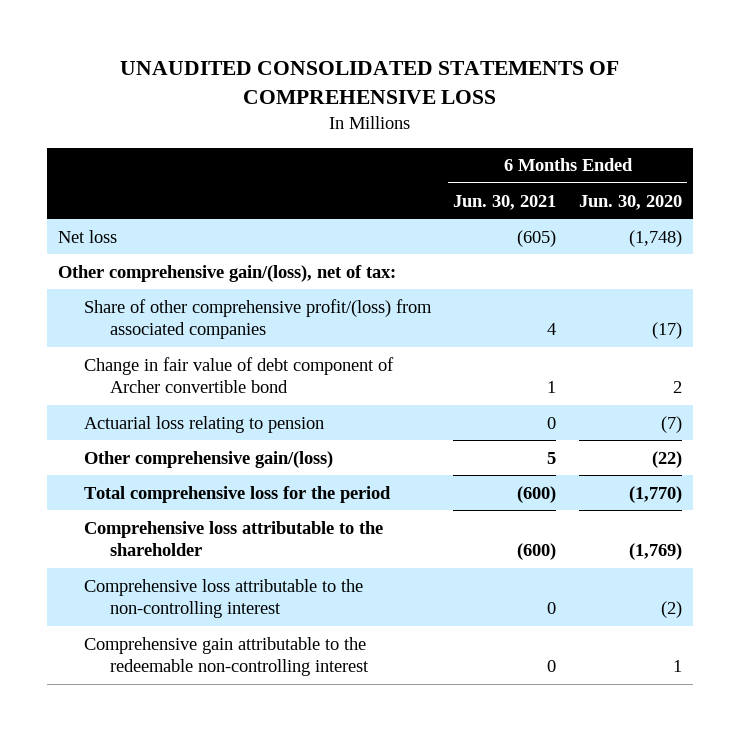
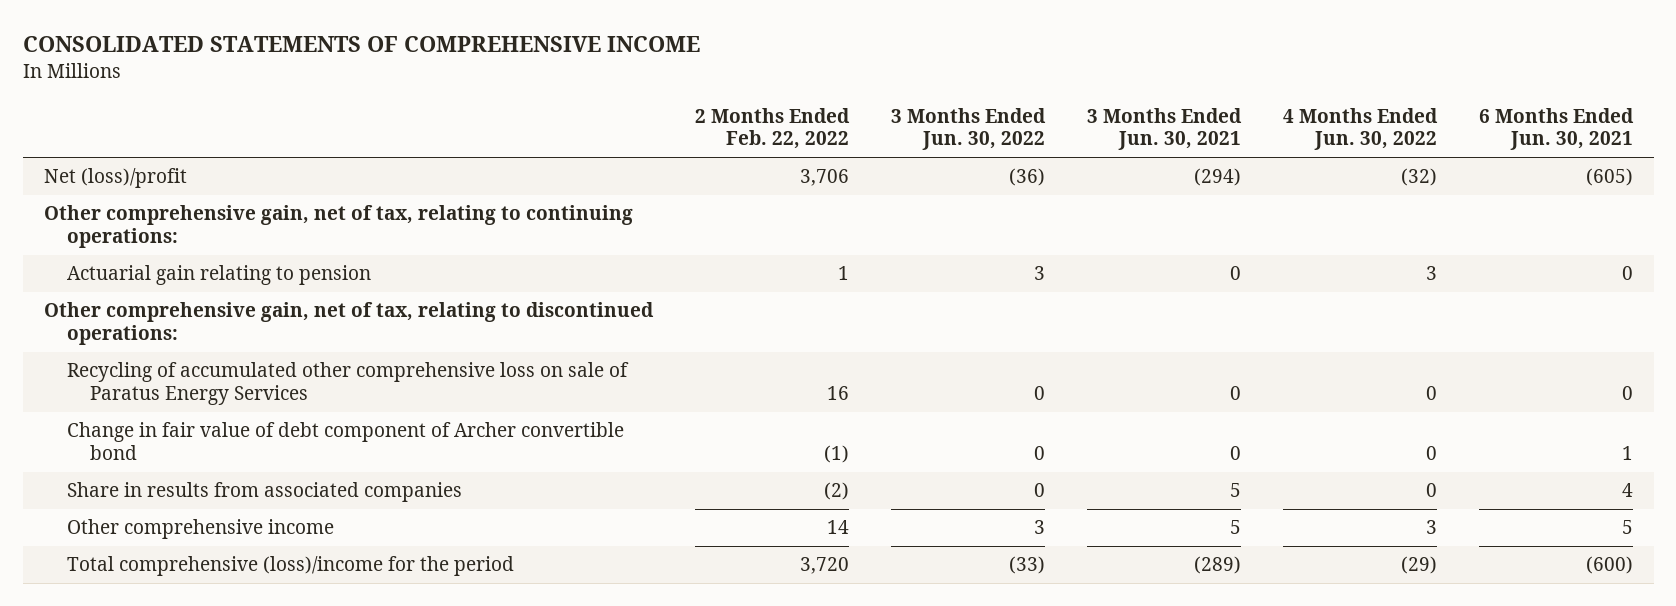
- UNAUDITED CONSOLIDATED STATEMENTS OF COMPREHENSIVE LOSS
+ CONSOLIDATED STATEMENTS OF COMPREHENSIVE INCOME
- | 6 Months Ended Jun. 30, 2021 | 6 Months Ended Jun. 30, 2020
+ | 2 Months Ended Feb. 22, 2022 | 3 Months Ended Jun. 30, 2022 | 3 Months Ended Jun. 30, 2021 | 4 Months Ended Jun. 30, 2022 | 6 Months Ended Jun. 30, 2021
- Net loss | (605) | (1,748)
- Other comprehensive gain/(loss), net of tax:
- Share of other comprehensive profit/(loss) from associated companies | 4 | (17)
+ Net (loss)/profit | 3,706 | (36) | (294) | (32) | (605)
+ Other comprehensive gain, net of tax, relating to continuing operations:
+ Actuarial gain relating to pension | 1 | 3 | 0 | 3 | 0
+ Other comprehensive gain, net of tax, relating to discontinued operations:
+ Recycling of accumulated other comprehensive loss on sale of Paratus Energy Services | 16 | 0 | 0 | 0 | 0
- Actuarial loss relating to pension | 0 | (7)
- Other comprehensive gain/(loss) | 5 | (22)
- Total comprehensive loss for the period | (600) | (1,770)
- Comprehensive loss attributable to the shareholder | (600) | (1,769)
- Comprehensive loss attributable to the non-controlling interest | 0 | (2)
- Comprehensive gain attributable to the redeemable non-controlling interest | 0 | 1
+ Share in results from associated companies | (2) | 0 | 5 | 0 | 4
+ Other comprehensive income | 14 | 3 | 5 | 3 | 5
+ Total comprehensive (loss)/income for the period | 3,720 | (33) | (289) | (29) | (600)

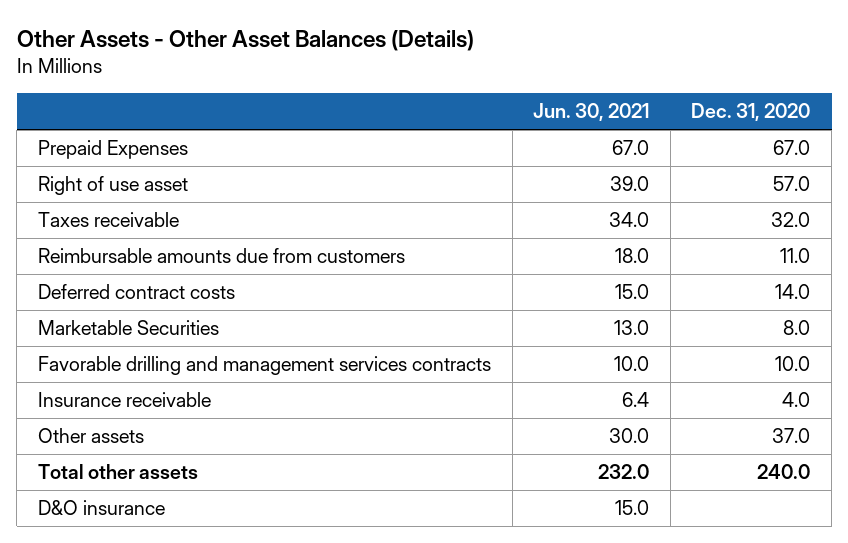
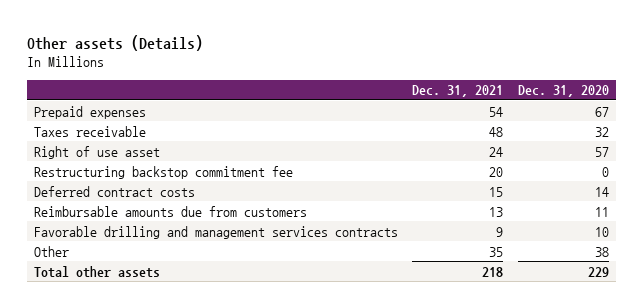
- Other Assets - Other Asset Balances (Details)
+ Other assets (Details)
- | Jun. 30, 2021 | Dec. 31, 2020
+ | Dec. 31, 2021 | Dec. 31, 2020
- Prepaid Expenses | 67.0 | 67.0
- Right of use asset | 39.0 | 57.0
- Taxes receivable | 34.0 | 32.0
- Reimbursable amounts due from customers | 18.0 | 11.0
- Deferred contract costs | 15.0 | 14.0
- Marketable Securities | 13.0 | 8.0
- Favorable drilling and management services contracts | 10.0 | 10.0
- Insurance receivable | 6.4 | 4.0
- Other assets | 30.0 | 37.0
- Total other assets | 232.0 | 240.0
- D&O insurance | 15.0 |
+ Prepaid expenses | 54 | 67
+ Taxes receivable | 48 | 32
+ Right of use asset | 24 | 57
+ Restructuring backstop commitment fee | 20 | 0
+ Deferred contract costs | 15 | 14
+ Reimbursable amounts due from customers | 13 | 11
+ Favorable drilling and management services contracts | 9 | 10
+ Other | 35 | 38
+ Total other assets | 218 | 229

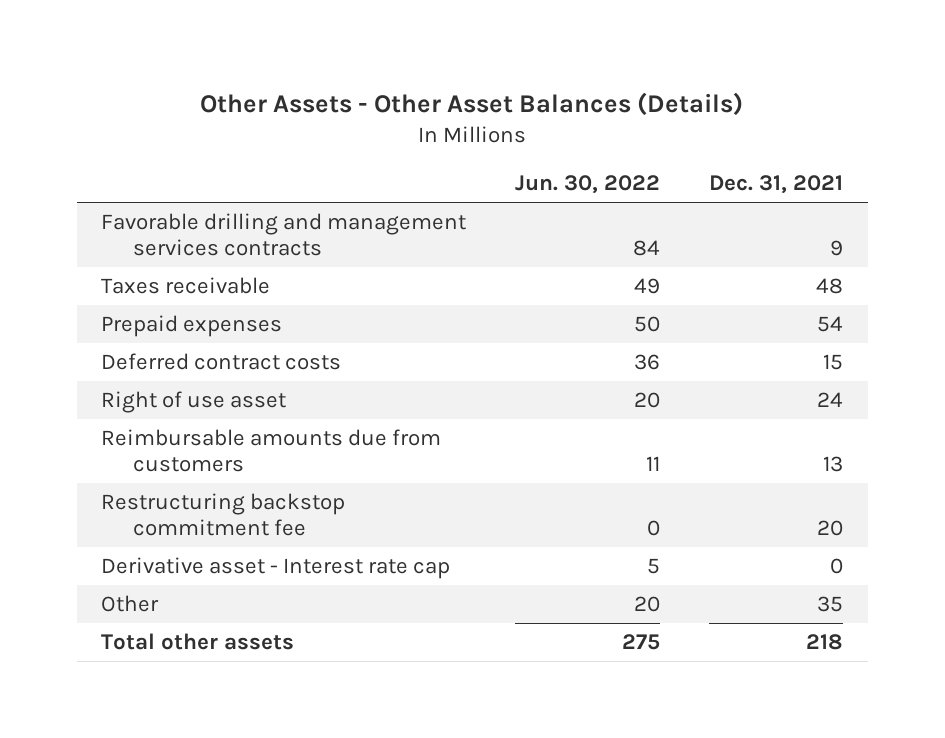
- Other assets (Details)
+ Other Assets - Other Asset Balances (Details)
- | Dec. 31, 2021 | Dec. 31, 2020
+ | Jun. 30, 2022 | Dec. 31, 2021
moved up: Favorable drilling and management services contracts | 84 | 9
moved down: Prepaid expenses | 50 | 54
moved down: Right of use asset | 20 | 24
moved down: Restructuring backstop commitment fee | 0 | 20
+ Derivative asset - Interest rate cap | 5 | 0

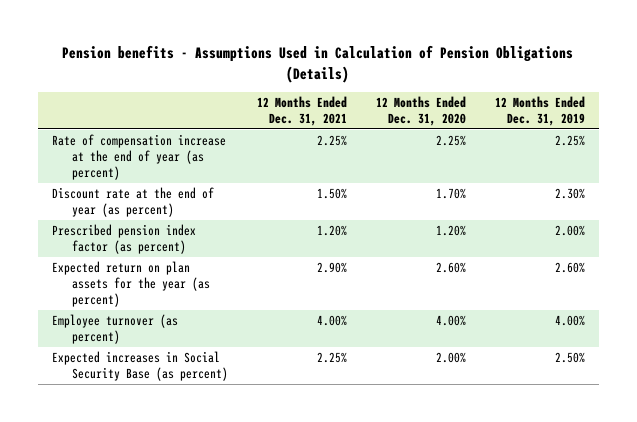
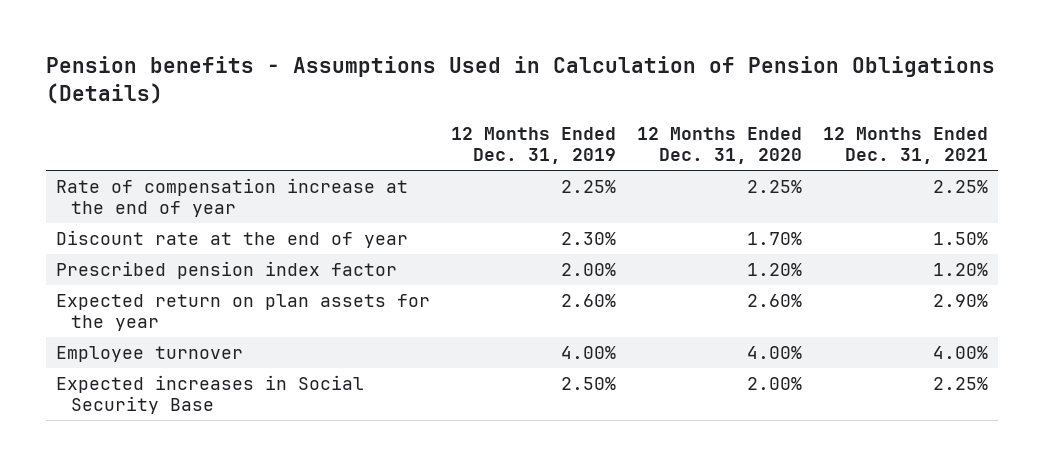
- | 12 Months Ended Dec. 31, 2021 | 12 Months Ended Dec. 31, 2020 | 12 Months Ended Dec. 31, 2019
+ | 12 Months Ended Dec. 31, 2019 | 12 Months Ended Dec. 31, 2020 | 12 Months Ended Dec. 31, 2021
- Rate of compensation increase at the end of year (as percent) | 2.25% | 2.25% | 2.25%
- Discount rate at the end of year (as percent) | 1.50% | 1.70% | 2.30%
- Prescribed pension index factor (as percent) | 1.20% | 1.20% | 2.00%
- Expected return on plan assets for the year (as percent) | 2.90% | 2.60% | 2.60%
- Employee turnover (as percent) | 4.00% | 4.00% | 4.00%
- Expected increases in Social Security Base (as percent) | 2.25% | 2.00% | 2.50%
+ Rate of compensation increase at the end of year | 2.25% | 2.25% | 2.25%
+ Discount rate at the end of year | 2.30% | 1.70% | 1.50%
+ Prescribed pension index factor | 2.00% | 1.20% | 1.20%
+ Expected return on plan assets for the year | 2.60% | 2.60% | 2.90%
+ Employee turnover | 4.00% | 4.00% | 4.00%
+ Expected increases in Social Security Base | 2.50% | 2.00% | 2.25%

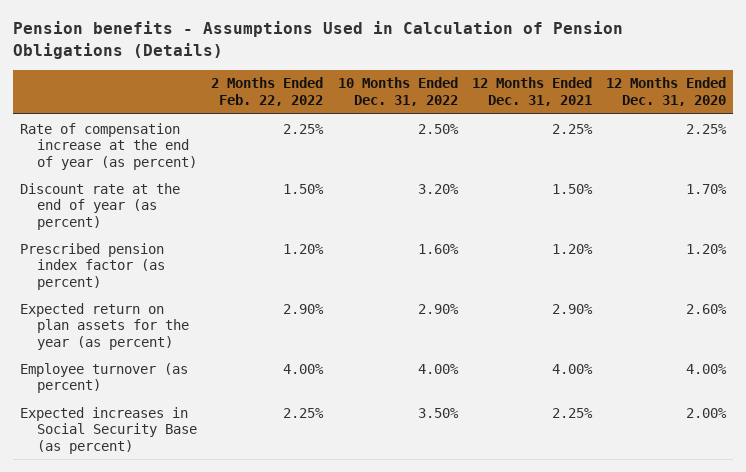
- | 12 Months Ended Dec. 31, 2019 | 12 Months Ended Dec. 31, 2020 | 12 Months Ended Dec. 31, 2021
+ | 2 Months Ended Feb. 22, 2022 | 10 Months Ended Dec. 31, 2022 | 12 Months Ended Dec. 31, 2021 | 12 Months Ended Dec. 31, 2020
- Rate of compensation increase at the end of year | 2.25% | 2.25% | 2.25%
- Discount rate at the end of year | 2.30% | 1.70% | 1.50%
- Prescribed pension index factor | 2.00% | 1.20% | 1.20%
- Expected return on plan assets for the year | 2.60% | 2.60% | 2.90%
- Employee turnover | 4.00% | 4.00% | 4.00%
- Expected increases in Social Security Base | 2.50% | 2.00% | 2.25%
+ Rate of compensation increase at the end of year (as percent) | 2.25% | 2.50% | 2.25% | 2.25%
+ Discount rate at the end of year (as percent) | 1.50% | 3.20% | 1.50% | 1.70%
+ Prescribed pension index factor (as percent) | 1.20% | 1.60% | 1.20% | 1.20%
+ Expected return on plan assets for the year (as percent) | 2.90% | 2.90% | 2.90% | 2.60%
+ Employee turnover (as percent) | 4.00% | 4.00% | 4.00% | 4.00%
+ Expected increases in Social Security Base (as percent) | 2.25% | 3.50% | 2.25% | 2.00%

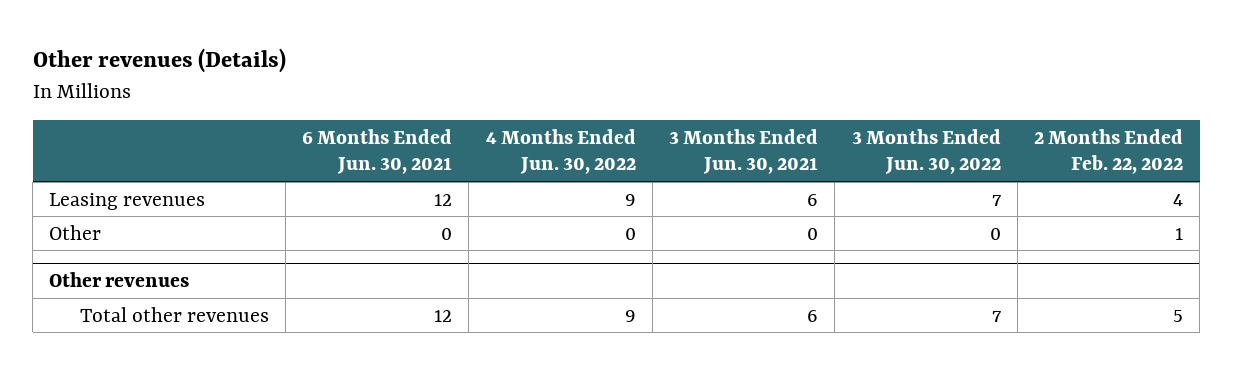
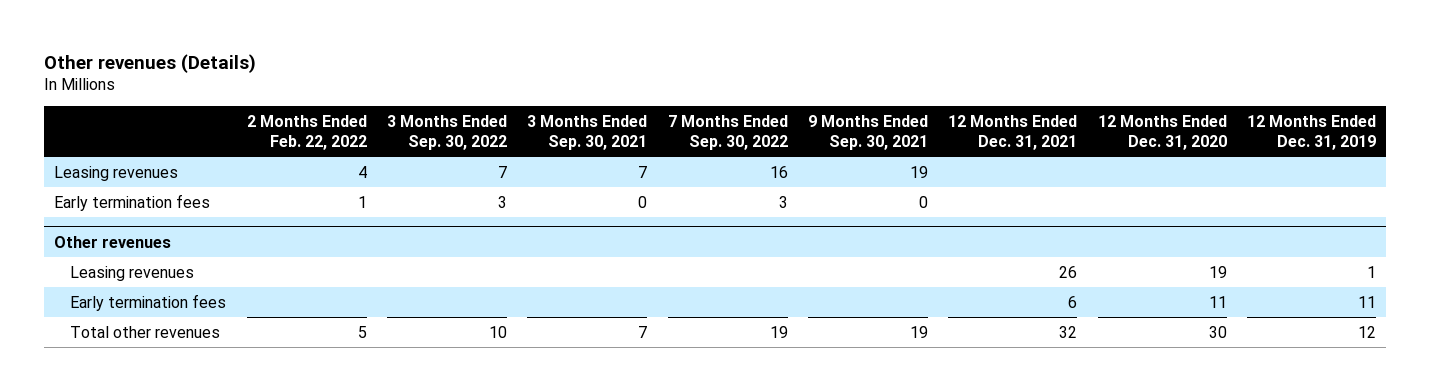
- | 6 Months Ended Jun. 30, 2021 | 4 Months Ended Jun. 30, 2022 | 3 Months Ended Jun. 30, 2021 | 3 Months Ended Jun. 30, 2022 | 2 Months Ended Feb. 22, 2022
+ | 2 Months Ended Feb. 22, 2022 | 3 Months Ended Sep. 30, 2022 | 3 Months Ended Sep. 30, 2021 | 7 Months Ended Sep. 30, 2022 | 9 Months Ended Sep. 30, 2021 | 12 Months Ended Dec. 31, 2021 | 12 Months Ended Dec. 31, 2020 | 12 Months Ended Dec. 31, 2019
- Other | 0 | 0 | 0 | 0 | 1
+ Early termination fees | 1 | 3 | 0 | 3 | 0 | | |
@ Other revenues
+ Leasing revenues | | | | | | 26 | 19 | 1
+ Early termination fees | | | | | | 6 | 11 | 11

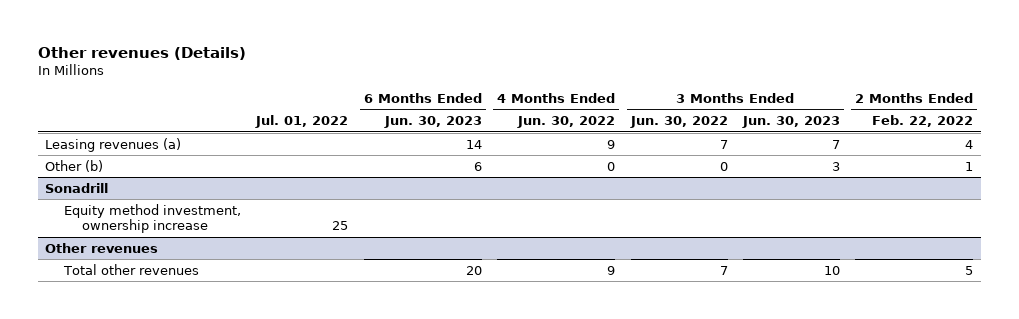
- | 2 Months Ended Feb. 22, 2022 | 3 Months Ended Sep. 30, 2022 | 3 Months Ended Sep. 30, 2021 | 7 Months Ended Sep. 30, 2022 | 9 Months Ended Sep. 30, 2021 | 12 Months Ended Dec. 31, 2021 | 12 Months Ended Dec. 31, 2020 | 12 Months Ended Dec. 31, 2019
+ | Jul. 01, 2022 | 6 Months Ended Jun. 30, 2023 | 4 Months Ended Jun. 30, 2022 | 3 Months Ended Jun. 30, 2022 | 3 Months Ended Jun. 30, 2023 | 2 Months Ended Feb. 22, 2022
- Leasing revenues | 4 | 7 | 7 | 16 | 19 | | |
- Early termination fees | 1 | 3 | 0 | 3 | 0 | | |
+ Leasing revenues (a) | | 14 | 9 | 7 | 7 | 4
+ Other (b) | | 6 | 0 | 0 | 3 | 1
+ Sonadrill
+ Equity method investment, ownership increase | 25 | | | | |
@ Other revenues
- Leasing revenues | | | | | | 26 | 19 | 1
- Early termination fees | | | | | | 6 | 11 | 11

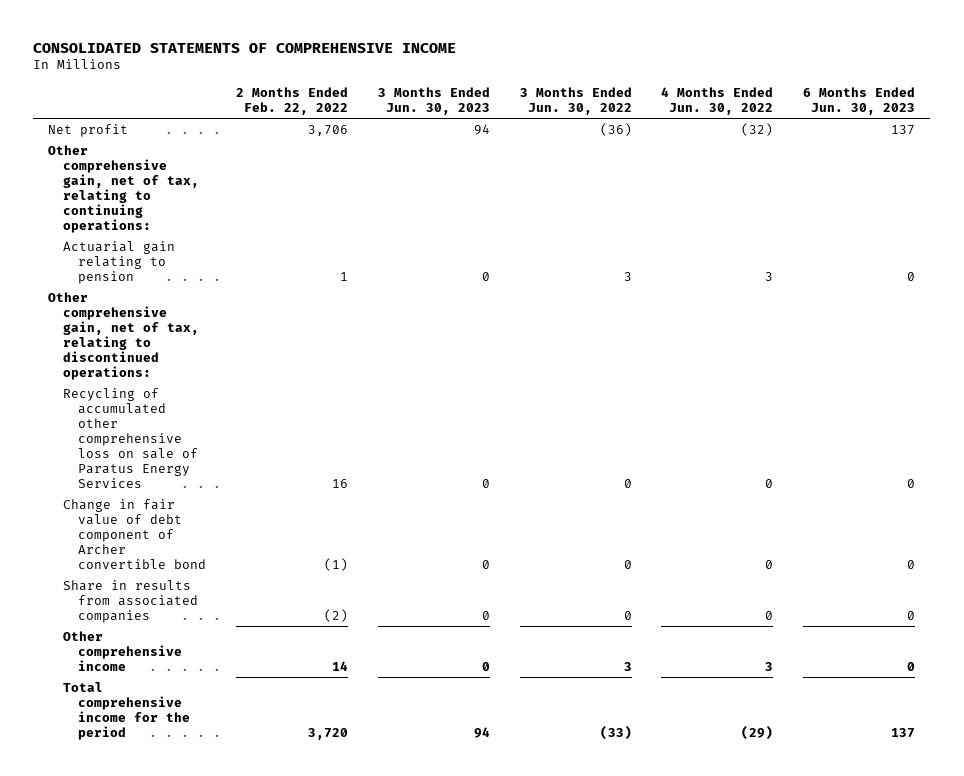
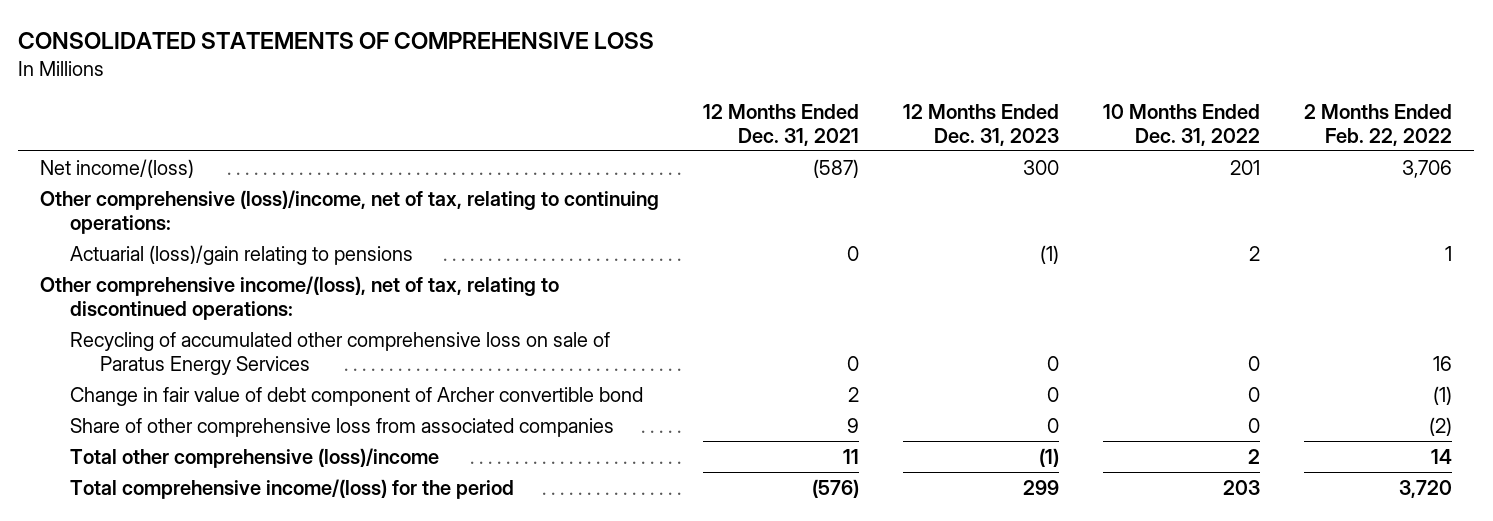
- CONSOLIDATED STATEMENTS OF COMPREHENSIVE INCOME
+ CONSOLIDATED STATEMENTS OF COMPREHENSIVE LOSS
- | 2 Months Ended Feb. 22, 2022 | 3 Months Ended Jun. 30, 2023 | 3 Months Ended Jun. 30, 2022 | 4 Months Ended Jun. 30, 2022 | 6 Months Ended Jun. 30, 2023
+ | 12 Months Ended Dec. 31, 2021 | 12 Months Ended Dec. 31, 2023 | 10 Months Ended Dec. 31, 2022 | 2 Months Ended Feb. 22, 2022
- Net profit | 3,706 | 94 | (36) | (32) | 137
- Other comprehensive gain, net of tax, relating to continuing operations:
- Actuarial gain relating to pension | 1 | 0 | 3 | 3 | 0
- Other comprehensive gain, net of tax, relating to discontinued operations:
+ Net income/(loss) | (587) | 300 | 201 | 3,706
+ Other comprehensive (loss)/income, net of tax, relating to continuing operations:
+ Actuarial (loss)/gain relating to pensions | 0 | (1) | 2 | 1
+ Other comprehensive income/(loss), net of tax, relating to discontinued operations:
- Share in results from associated companies | (2) | 0 | 0 | 0 | 0
- Other comprehensive income | 14 | 0 | 3 | 3 | 0
- Total comprehensive income for the period | 3,720 | 94 | (33) | (29) | 137
+ Share of other comprehensive loss from associated companies | 9 | 0 | 0 | (2)
+ Total other comprehensive (loss)/income | 11 | (1) | 2 | 14
+ Total comprehensive income/(loss) for the period | (576) | 299 | 203 | 3,720

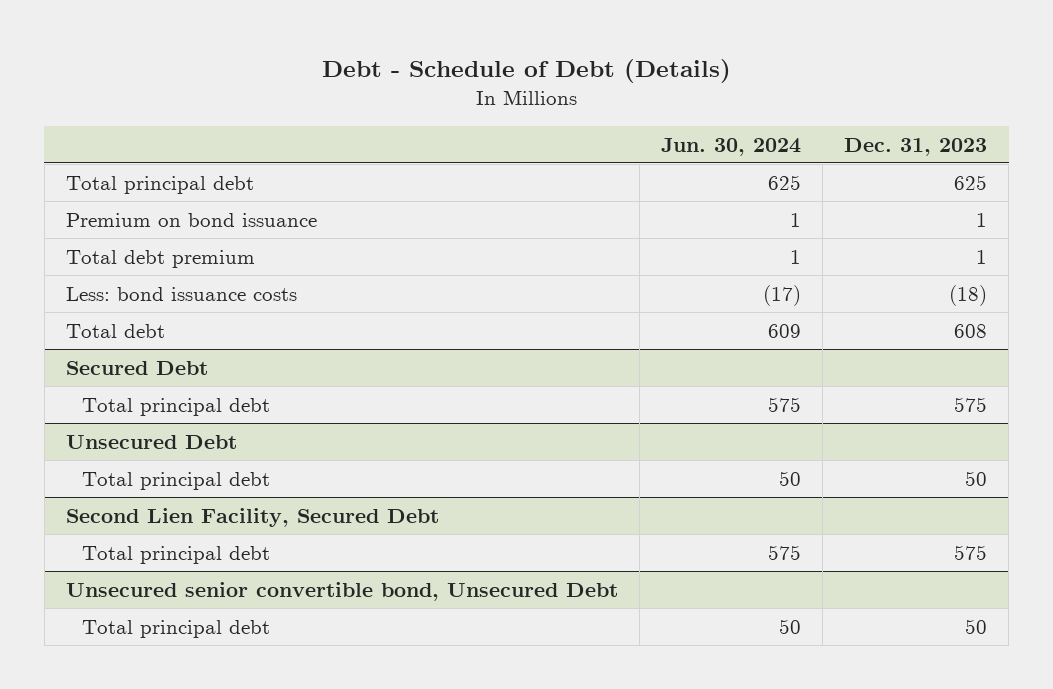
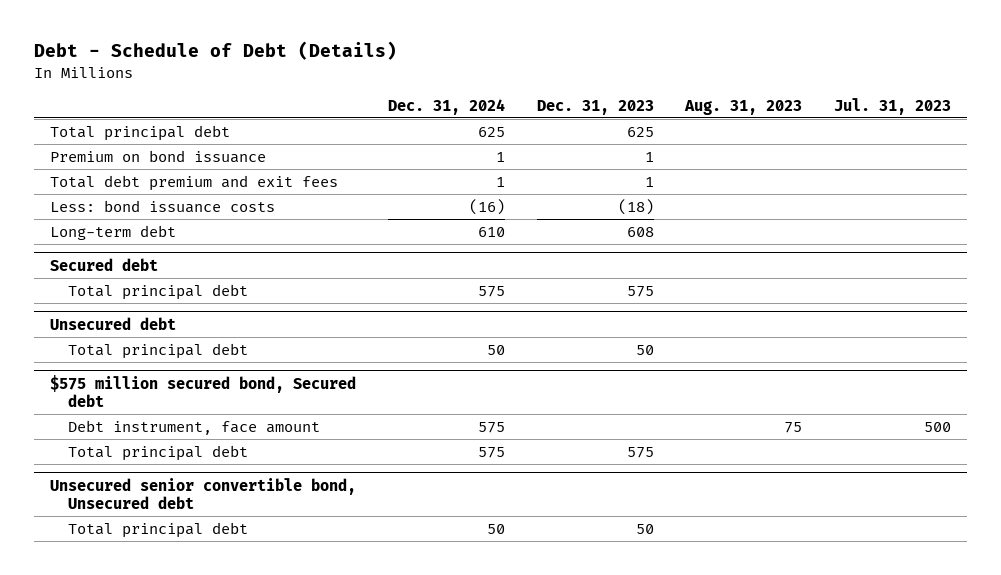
- | Jun. 30, 2024 | Dec. 31, 2023
+ | Dec. 31, 2024 | Dec. 31, 2023 | Aug. 31, 2023 | Jul. 31, 2023
- Total debt premium | 1 | 1
+ Total debt premium and exit fees | 1 | 1 | |
- Total debt | 609 | 608
- Secured Debt
+ Long-term debt | 610 | 608 | |
+ Secured debt
- Unsecured Debt
+ Unsecured debt
- Second Lien Facility, Secured Debt
+ $575 million secured bond, Secured debt
+ Debt instrument, face amount | 575 | | 75 | 500
- Unsecured senior convertible bond, Unsecured Debt
+ Unsecured senior convertible bond, Unsecured debt

